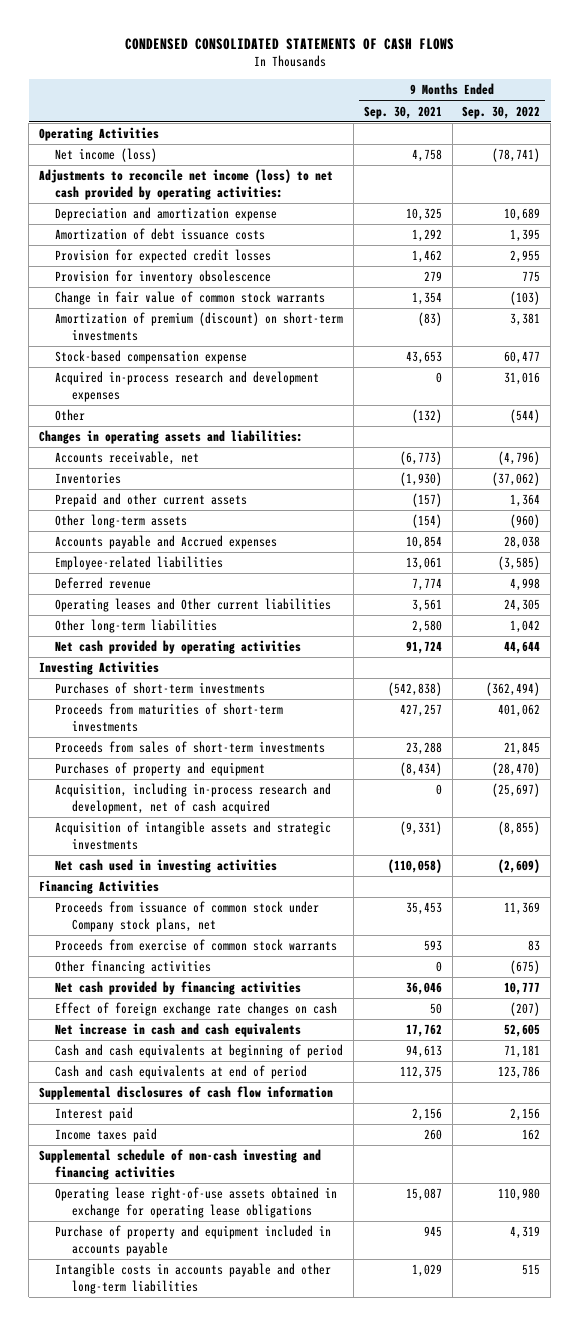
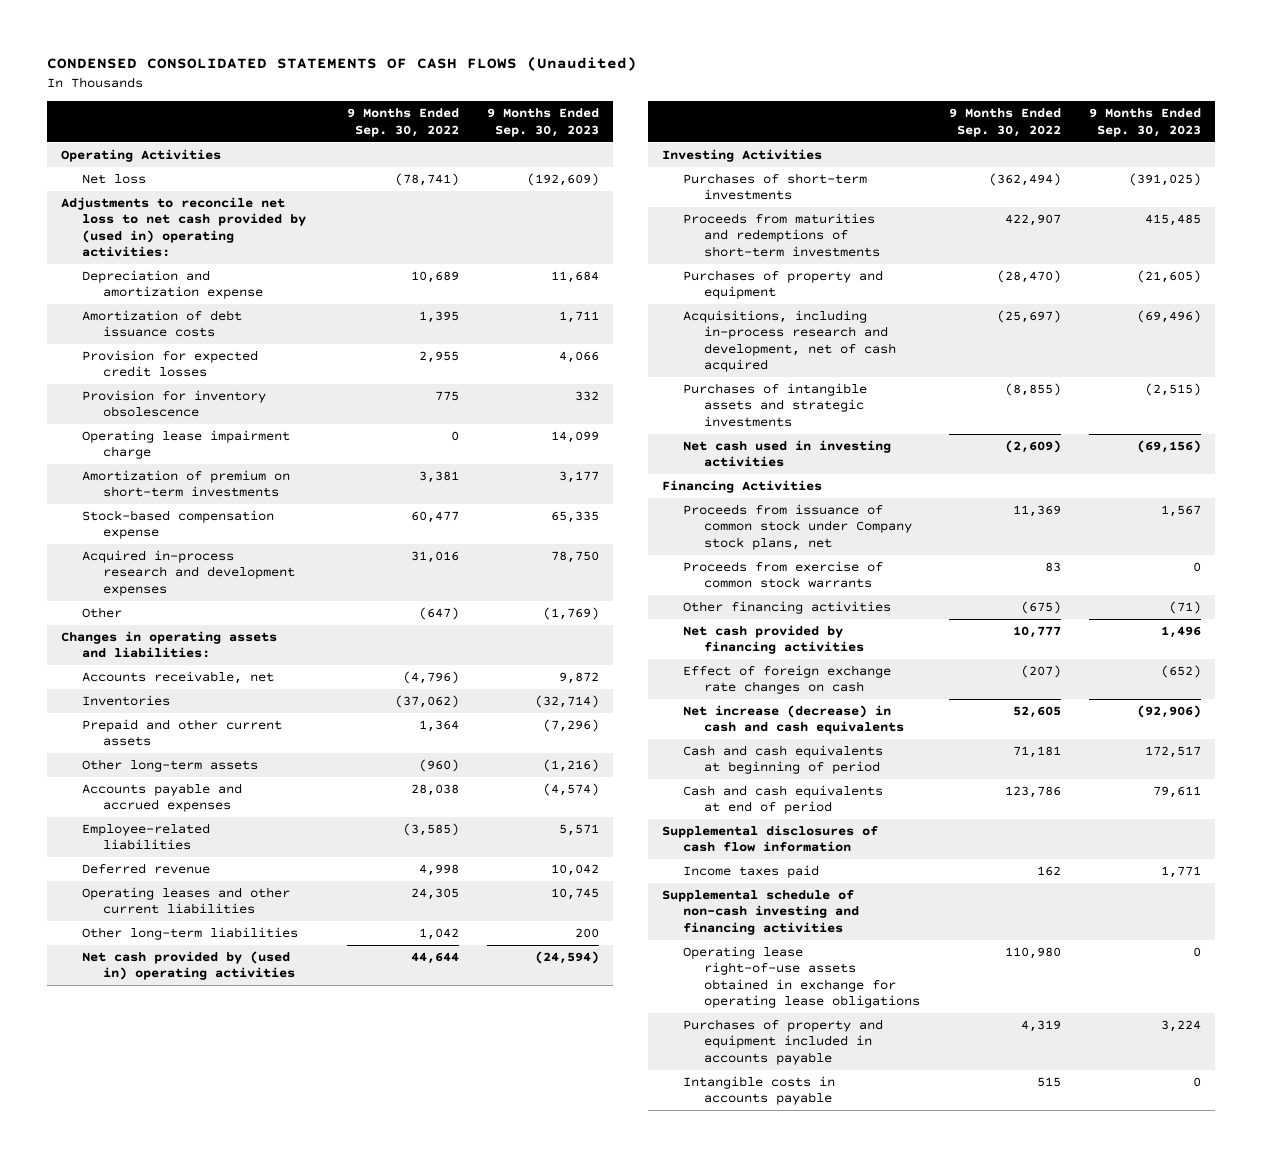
- CONDENSED CONSOLIDATED STATEMENTS OF CASH FLOWS
+ CONDENSED CONSOLIDATED STATEMENTS OF CASH FLOWS (Unaudited)
- | 9 Months Ended Sep. 30, 2021 | 9 Months Ended Sep. 30, 2022
+ | 9 Months Ended Sep. 30, 2022 | 9 Months Ended Sep. 30, 2023
- Net income (loss) | 4,758 | (78,741)
- Adjustments to reconcile net income (loss) to net cash provided by operating activities:
+ Net loss | (78,741) | (192,609)
+ Adjustments to reconcile net loss to net cash provided by (used in) operating activities:
- Change in fair value of common stock warrants | 1,354 | (103)
- Amortization of premium (discount) on short-term investments | (83) | 3,381
+ Operating lease impairment charge | 0 | 14,099
+ Amortization of premium on short-term investments | 3,381 | 3,177
- Other | (132) | (544)
+ Other | (647) | (1,769)
- Accounts payable and Accrued expenses | 10,854 | 28,038
+ Accounts payable and accrued expenses | 28,038 | (4,574)
- Operating leases and Other current liabilities | 3,561 | 24,305
+ Operating leases and other current liabilities | 24,305 | 10,745
- Net cash provided by operating activities | 91,724 | 44,644
+ Net cash provided by (used in) operating activities | 44,644 | (24,594)
- Proceeds from maturities of short-term investments | 427,257 | 401,062
- Proceeds from sales of short-term investments | 23,288 | 21,845
+ Proceeds from maturities and redemptions of short-term investments | 422,907 | 415,485
- Acquisition, including in-process research and development, net of cash acquired | 0 | (25,697)
- Acquisition of intangible assets and strategic investments | (9,331) | (8,855)
+ Acquisitions, including in-process research and development, net of cash acquired | (25,697) | (69,496)
+ Purchases of intangible assets and strategic investments | (8,855) | (2,515)
- Net increase in cash and cash equivalents | 17,762 | 52,605
+ Net increase (decrease) in cash and cash equivalents | 52,605 | (92,906)
- Interest paid | 2,156 | 2,156
- Purchase of property and equipment included in accounts payable | 945 | 4,319
- Intangible costs in accounts payable and other long-term liabilities | 1,029 | 515
+ Purchases of property and equipment included in accounts payable | 4,319 | 3,224
+ Intangible costs in accounts payable | 515 | 0

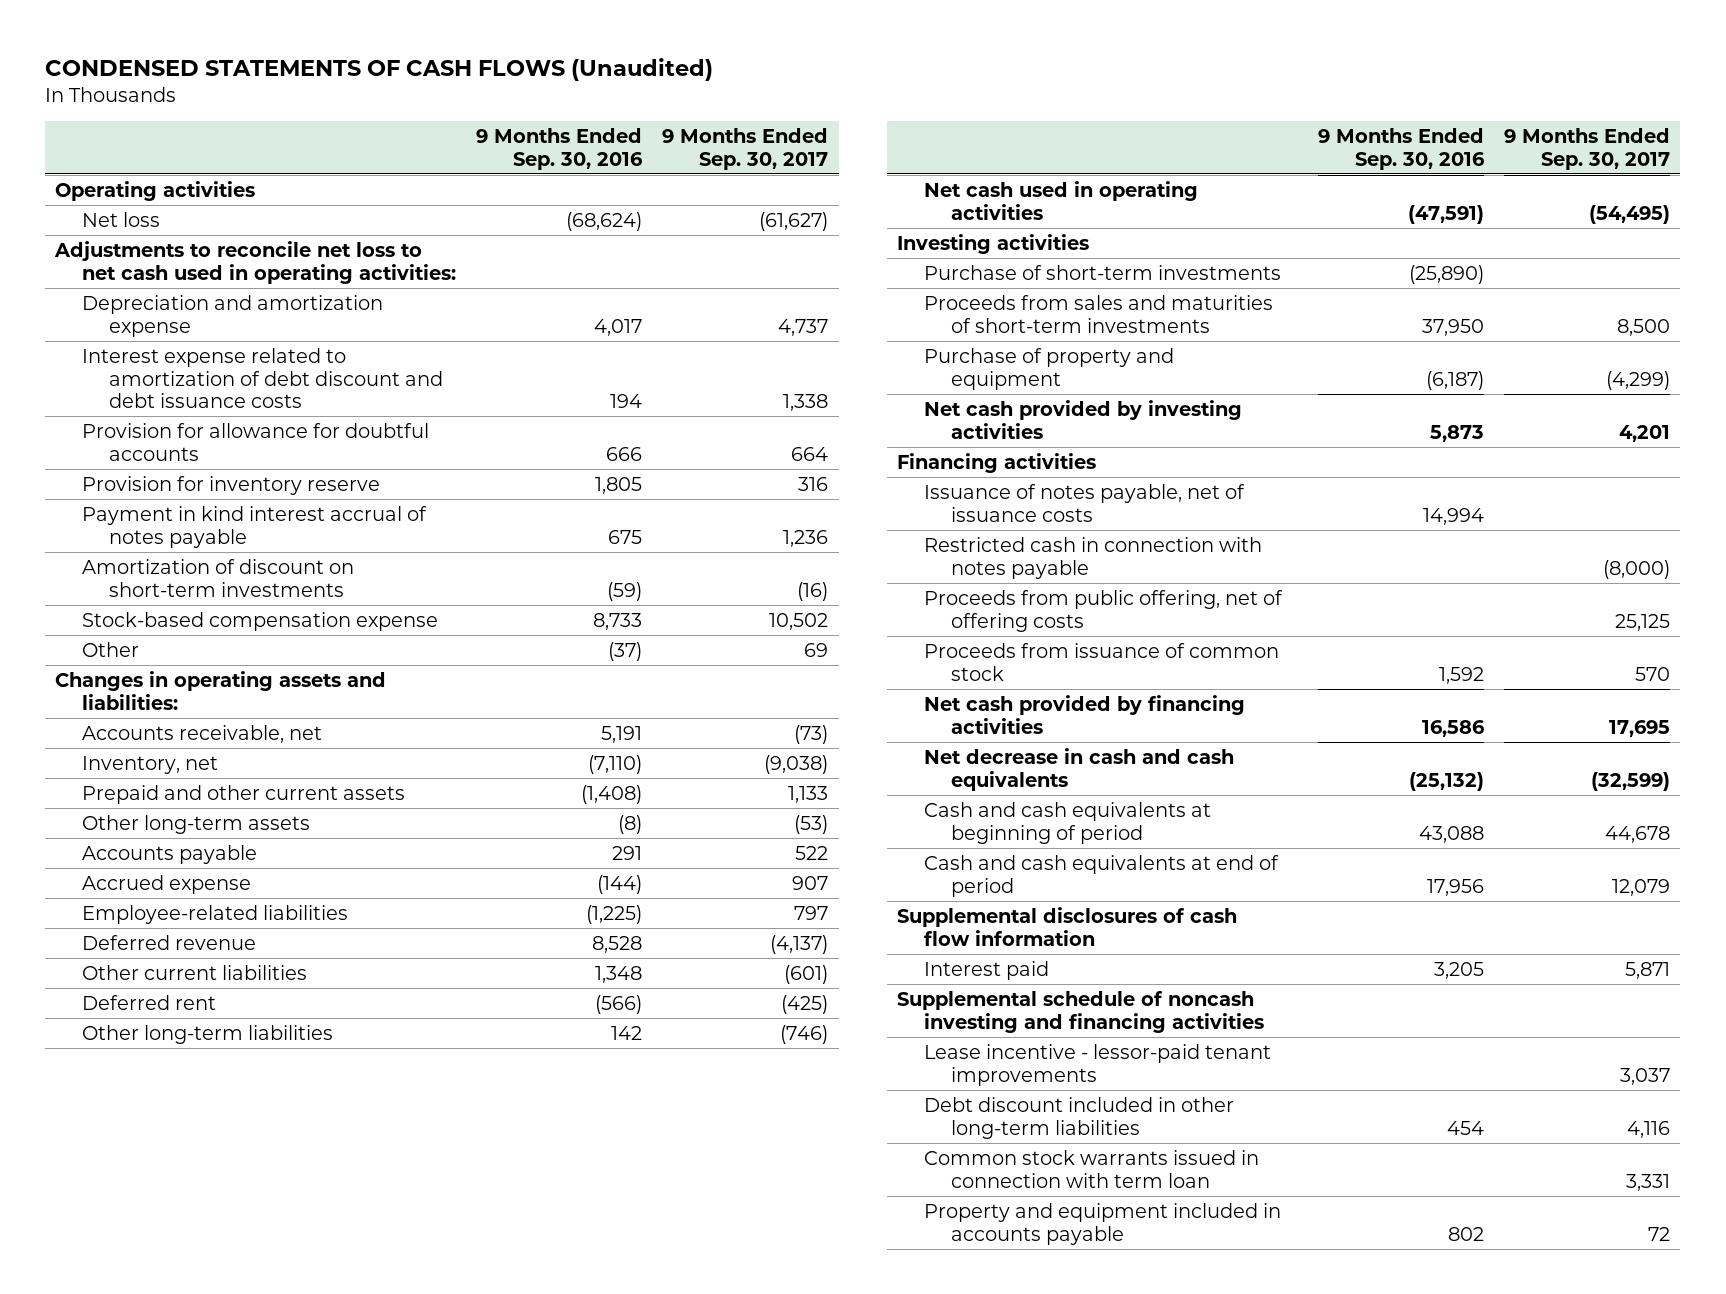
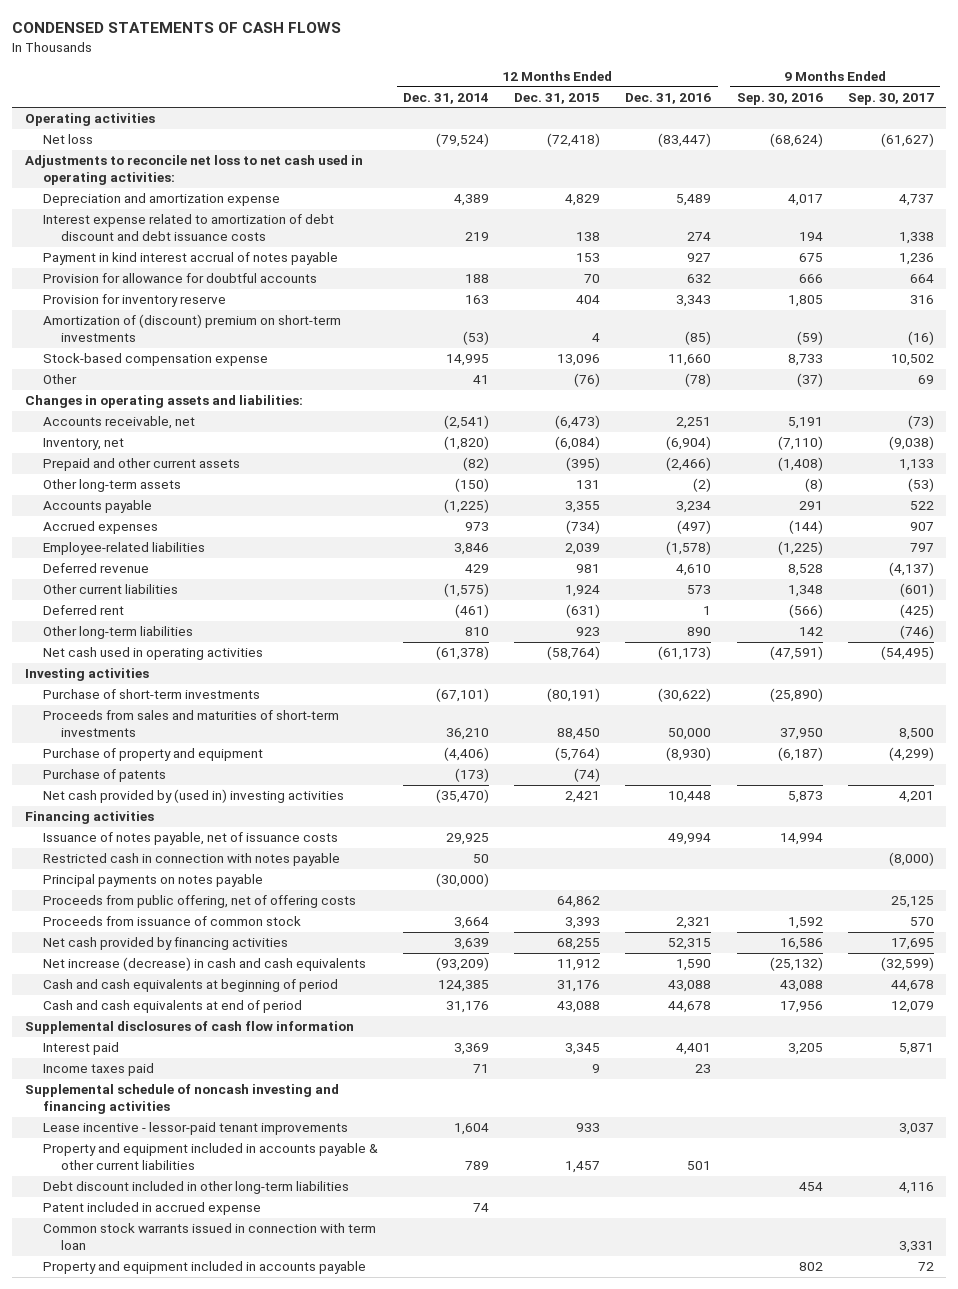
- CONDENSED STATEMENTS OF CASH FLOWS (Unaudited)
+ CONDENSED STATEMENTS OF CASH FLOWS
- | 9 Months Ended Sep. 30, 2016 | 9 Months Ended Sep. 30, 2017
+ | 12 Months Ended Dec. 31, 2014 | 12 Months Ended Dec. 31, 2015 | 12 Months Ended Dec. 31, 2016 | 9 Months Ended Sep. 30, 2016 | 9 Months Ended Sep. 30, 2017
moved up: Payment in kind interest accrual of notes payable | | 153 | 927 | 675 | 1,236
- Amortization of discount on short-term investments | (59) | (16)
+ Amortization of (discount) premium on short-term investments | (53) | 4 | (85) | (59) | (16)
- Accrued expense | (144) | 907
+ Accrued expenses | 973 | (734) | (497) | (144) | 907
- Net cash provided by investing activities | 5,873 | 4,201
+ Purchase of patents | (173) | (74) | | |
+ Net cash provided by (used in) investing activities | (35,470) | 2,421 | 10,448 | 5,873 | 4,201
+ Principal payments on notes payable | (30,000) | | | |
- Net decrease in cash and cash equivalents | (25,132) | (32,599)
+ Net increase (decrease) in cash and cash equivalents | (93,209) | 11,912 | 1,590 | (25,132) | (32,599)
+ Income taxes paid | 71 | 9 | 23 | |
+ Property and equipment included in accounts payable & other current liabilities | 789 | 1,457 | 501 | |
+ Patent included in accrued expense | 74 | | | |

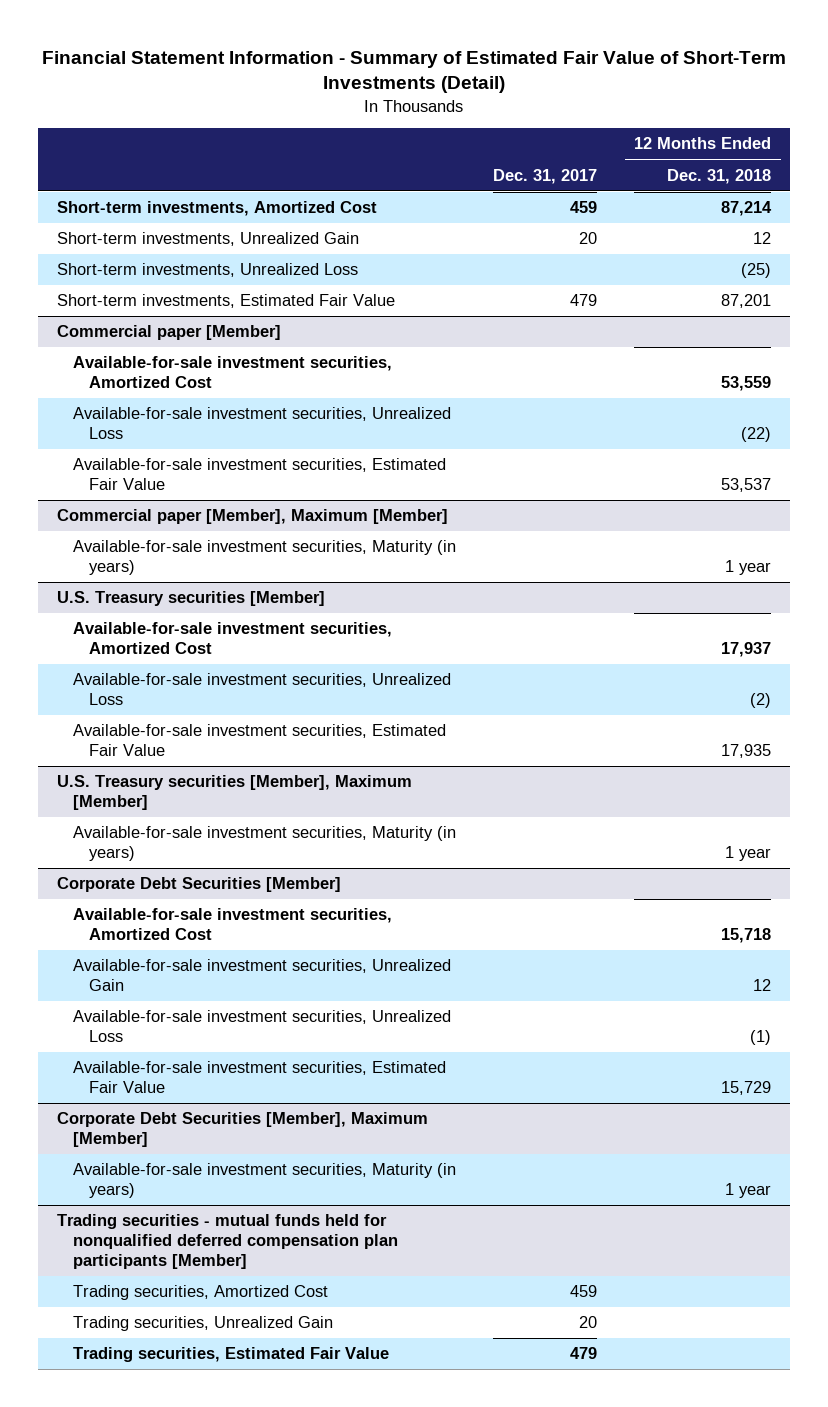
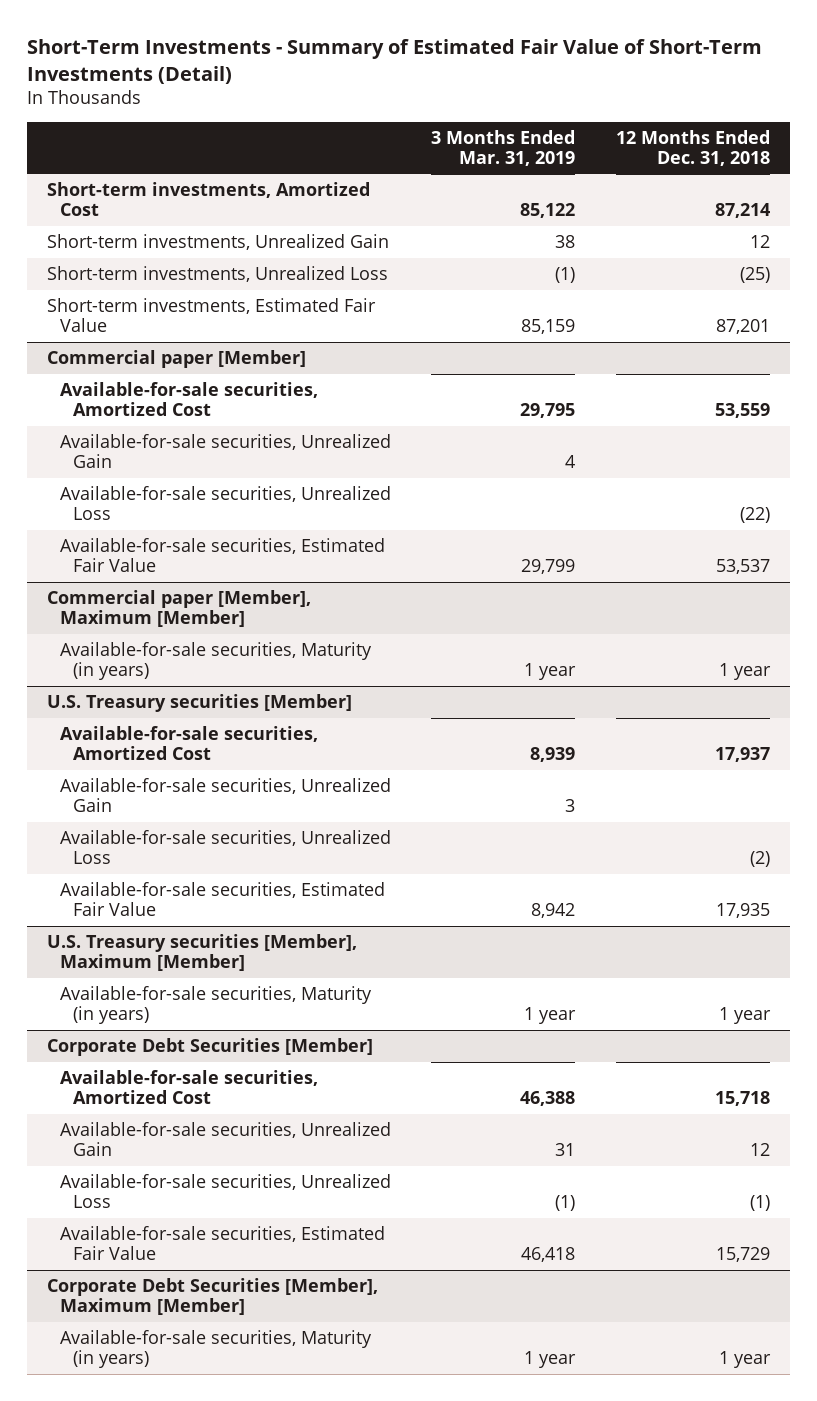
- Financial Statement Information - Summary of Estimated Fair Value of Short-Term Investments (Detail)
+ Short-Term Investments - Summary of Estimated Fair Value of Short-Term Investments (Detail)
- | Dec. 31, 2017 | 12 Months Ended Dec. 31, 2018
+ | 3 Months Ended Mar. 31, 2019 | 12 Months Ended Dec. 31, 2018
@ Commercial paper [Member]
- Available-for-sale investment securities, Amortized Cost | | 53,559
- Available-for-sale investment securities, Unrealized Loss | | (22)
- Available-for-sale investment securities, Estimated Fair Value | | 53,537
+ Available-for-sale securities, Amortized Cost | 29,795 | 53,559
+ Available-for-sale securities, Unrealized Gain | 4 |
+ Available-for-sale securities, Unrealized Loss | | (22)
+ Available-for-sale securities, Estimated Fair Value | 29,799 | 53,537
@ Commercial paper [Member], Maximum [Member]
- Available-for-sale investment securities, Maturity (in years) | | 1 year
+ Available-for-sale securities, Maturity (in years) | 1 year | 1 year
@ U.S. Treasury securities [Member]
- Available-for-sale investment securities, Amortized Cost | | 17,937
- Available-for-sale investment securities, Unrealized Loss | | (2)
- Available-for-sale investment securities, Estimated Fair Value | | 17,935
+ Available-for-sale securities, Amortized Cost | 8,939 | 17,937
+ Available-for-sale securities, Unrealized Gain | 3 |
+ Available-for-sale securities, Unrealized Loss | | (2)
+ Available-for-sale securities, Estimated Fair Value | 8,942 | 17,935
@ U.S. Treasury securities [Member], Maximum [Member]
- Available-for-sale investment securities, Maturity (in years) | | 1 year
+ Available-for-sale securities, Maturity (in years) | 1 year | 1 year
@ Corporate Debt Securities [Member]
- Available-for-sale investment securities, Amortized Cost | | 15,718
- Available-for-sale investment securities, Unrealized Gain | | 12
- Available-for-sale investment securities, Unrealized Loss | | (1)
- Available-for-sale investment securities, Estimated Fair Value | | 15,729
+ Available-for-sale securities, Amortized Cost | 46,388 | 15,718
+ Available-for-sale securities, Unrealized Gain | 31 | 12
+ Available-for-sale securities, Unrealized Loss | (1) | (1)
+ Available-for-sale securities, Estimated Fair Value | 46,418 | 15,729
@ Corporate Debt Securities [Member], Maximum [Member]
- Available-for-sale investment securities, Maturity (in years) | | 1 year
- Trading securities - mutual funds held for nonqualified deferred compensation plan participants [Member]
- Trading securities, Amortized Cost | 459 |
- Trading securities, Unrealized Gain | 20 |
- Trading securities, Estimated Fair Value | 479 |
@ Corporate Debt Securities [Member], Maximum [Member]
+ Available-for-sale securities, Maturity (in years) | 1 year | 1 year

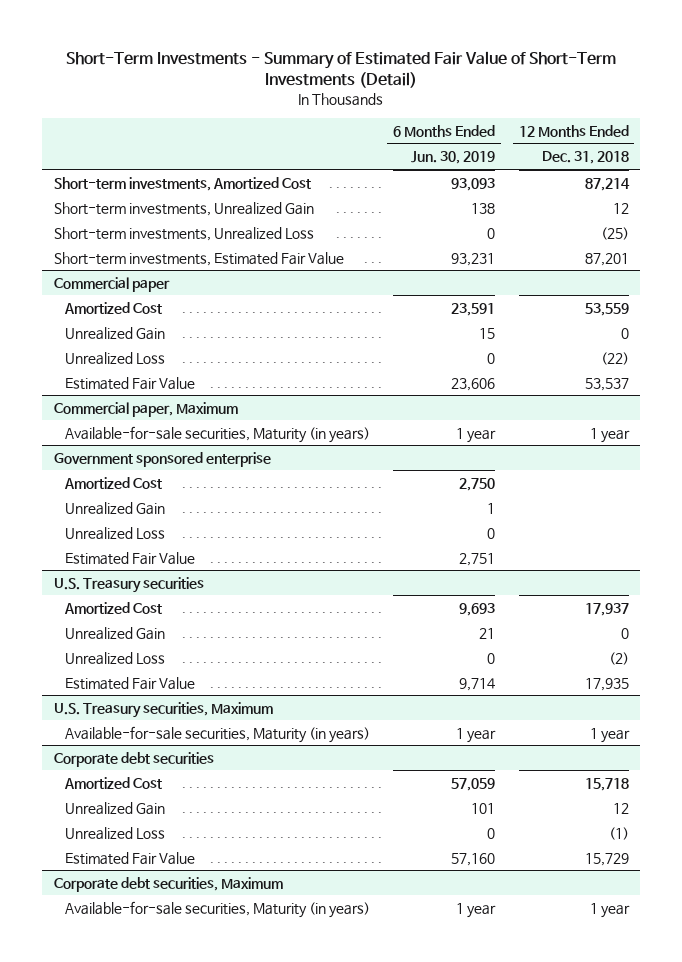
- | 3 Months Ended Mar. 31, 2019 | 12 Months Ended Dec. 31, 2018
+ | 6 Months Ended Jun. 30, 2019 | 12 Months Ended Dec. 31, 2018
- Commercial paper [Member]
- Available-for-sale securities, Amortized Cost | 29,795 | 53,559
- Available-for-sale securities, Unrealized Gain | 4 |
- Available-for-sale securities, Unrealized Loss | | (22)
- Available-for-sale securities, Estimated Fair Value | 29,799 | 53,537
- Commercial paper [Member], Maximum [Member]
+ Commercial paper
+ Amortized Cost | 23,591 | 53,559
+ Unrealized Gain | 15 | 0
+ Unrealized Loss | 0 | (22)
+ Estimated Fair Value | 23,606 | 53,537
+ Commercial paper, Maximum
- U.S. Treasury securities [Member]
- Available-for-sale securities, Amortized Cost | 8,939 | 17,937
- Available-for-sale securities, Unrealized Gain | 3 |
- Available-for-sale securities, Unrealized Loss | | (2)
- Available-for-sale securities, Estimated Fair Value | 8,942 | 17,935
- U.S. Treasury securities [Member], Maximum [Member]
+ Government sponsored enterprise
+ Amortized Cost | 2,750 |
+ Unrealized Gain | 1 |
+ Unrealized Loss | 0 |
+ Estimated Fair Value | 2,751 |
+ U.S. Treasury securities
+ Amortized Cost | 9,693 | 17,937
+ Unrealized Gain | 21 | 0
+ Unrealized Loss | 0 | (2)
+ Estimated Fair Value | 9,714 | 17,935
+ U.S. Treasury securities, Maximum
- Corporate Debt Securities [Member]
- Available-for-sale securities, Amortized Cost | 46,388 | 15,718
- Available-for-sale securities, Unrealized Gain | 31 | 12
- Available-for-sale securities, Unrealized Loss | (1) | (1)
- Available-for-sale securities, Estimated Fair Value | 46,418 | 15,729
- Corporate Debt Securities [Member], Maximum [Member]
+ Corporate debt securities
+ Amortized Cost | 57,059 | 15,718
+ Unrealized Gain | 101 | 12
+ Unrealized Loss | 0 | (1)
+ Estimated Fair Value | 57,160 | 15,729
+ Corporate debt securities, Maximum

